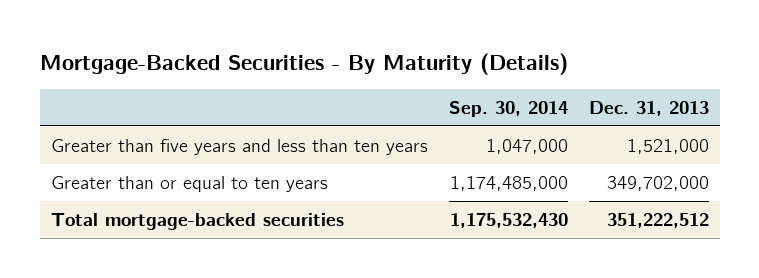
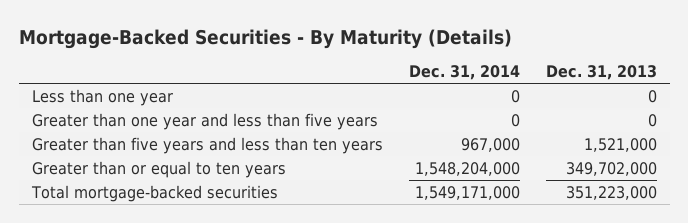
- | Sep. 30, 2014 | Dec. 31, 2013
+ | Dec. 31, 2014 | Dec. 31, 2013
+ Less than one year | 0 | 0
+ Greater than one year and less than five years | 0 | 0
- Total mortgage-backed securities | 1,175,532,430 | 351,222,512
+ Total mortgage-backed securities | 1,549,171,000 | 351,223,000

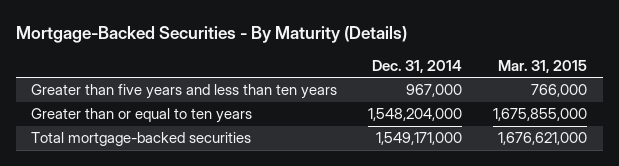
- | Dec. 31, 2014 | Dec. 31, 2013
+ | Dec. 31, 2014 | Mar. 31, 2015
- Less than one year | 0 | 0
- Greater than one year and less than five years | 0 | 0

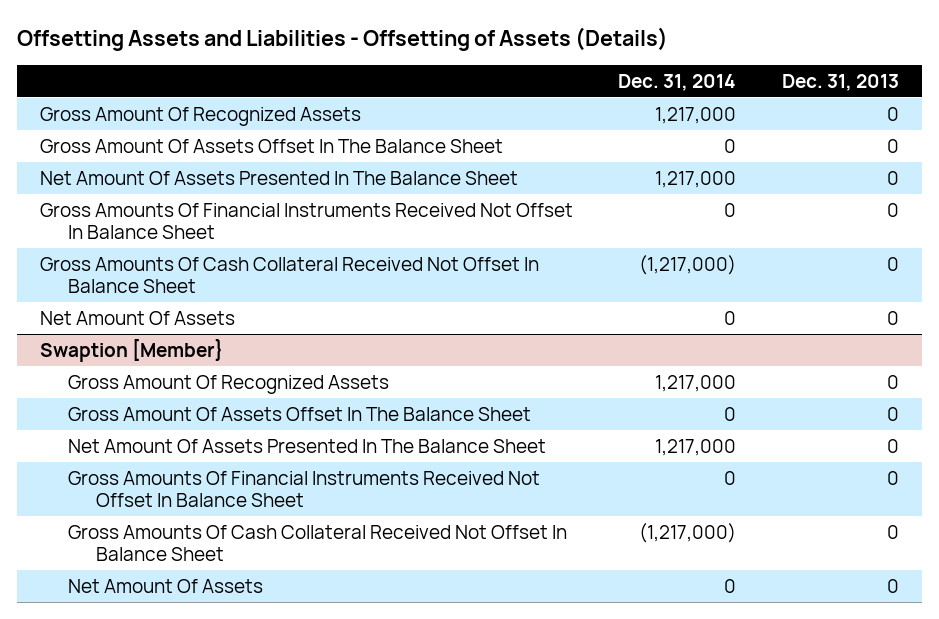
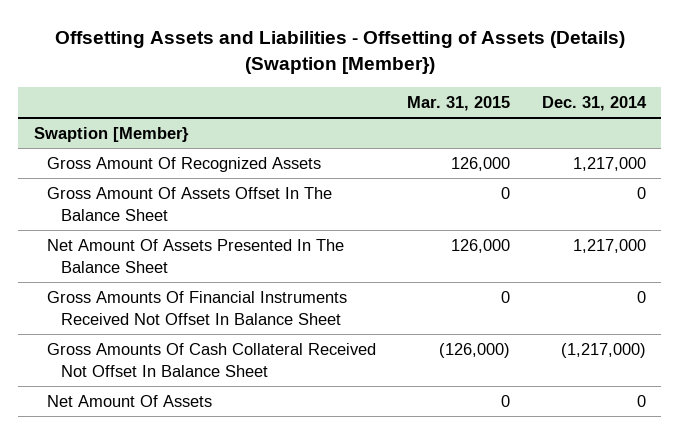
- Offsetting Assets and Liabilities - Offsetting of Assets (Details)
+ Offsetting Assets and Liabilities - Offsetting of Assets (Details) (Swaption [Member})
- | Dec. 31, 2014 | Dec. 31, 2013
+ | Mar. 31, 2015 | Dec. 31, 2014
- Gross Amount Of Recognized Assets | 1,217,000 | 0
- Gross Amount Of Assets Offset In The Balance Sheet | 0 | 0
- Net Amount Of Assets Presented In The Balance Sheet | 1,217,000 | 0
- Gross Amounts Of Financial Instruments Received Not Offset In Balance Sheet | 0 | 0
- Gross Amounts Of Cash Collateral Received Not Offset In Balance Sheet | (1,217,000) | 0
- Net Amount Of Assets | 0 | 0

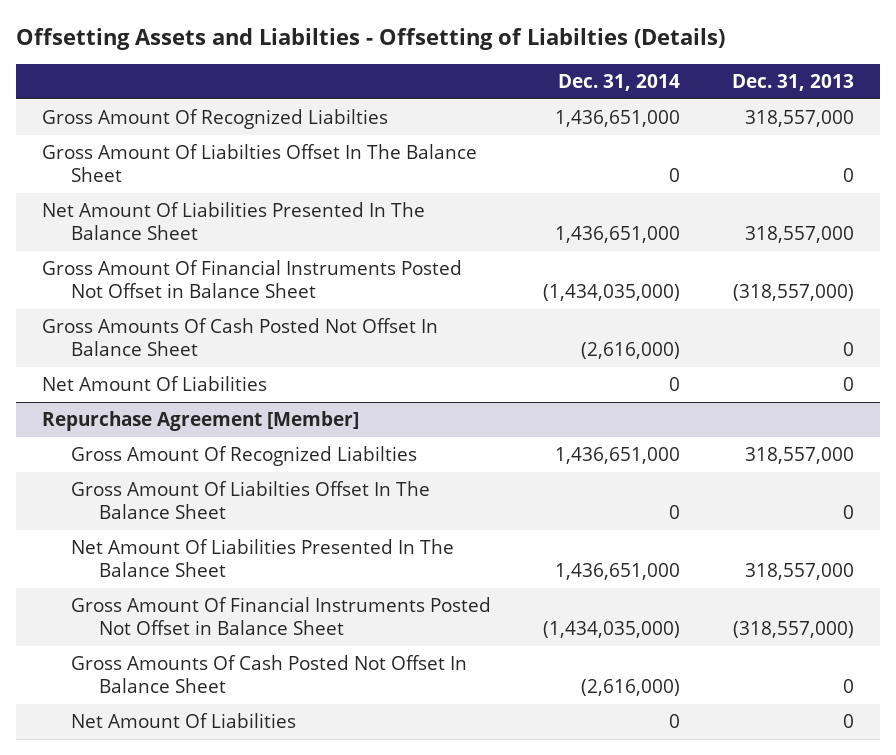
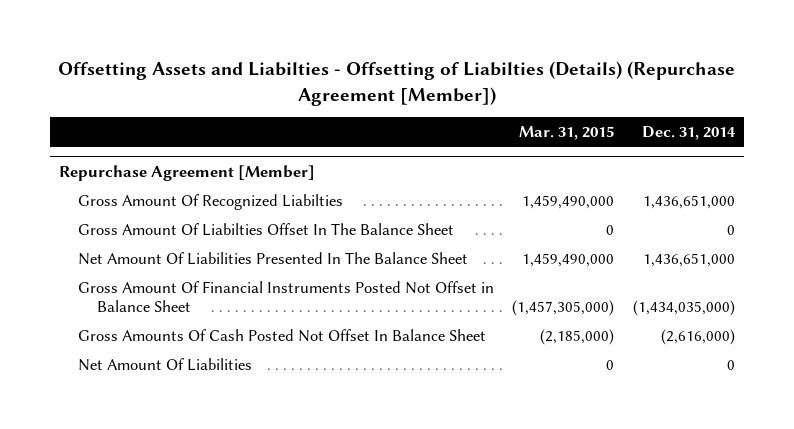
- Offsetting Assets and Liabilties - Offsetting of Liabilties (Details)
+ Offsetting Assets and Liabilties - Offsetting of Liabilties (Details) (Repurchase Agreement [Member])
- | Dec. 31, 2014 | Dec. 31, 2013
+ | Mar. 31, 2015 | Dec. 31, 2014
- Gross Amount Of Recognized Liabilties | 1,436,651,000 | 318,557,000
- Gross Amount Of Liabilties Offset In The Balance Sheet | 0 | 0
- Net Amount Of Liabilities Presented In The Balance Sheet | 1,436,651,000 | 318,557,000
- Gross Amount Of Financial Instruments Posted Not Offset in Balance Sheet | (1,434,035,000) | (318,557,000)
- Gross Amounts Of Cash Posted Not Offset In Balance Sheet | (2,616,000) | 0
- Net Amount Of Liabilities | 0 | 0

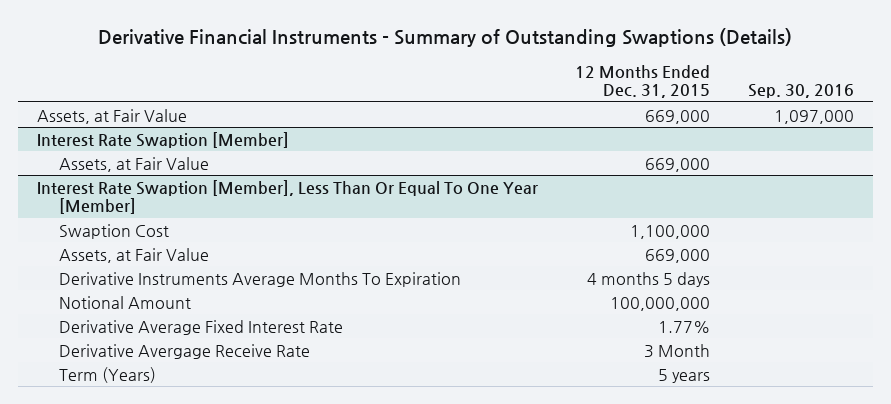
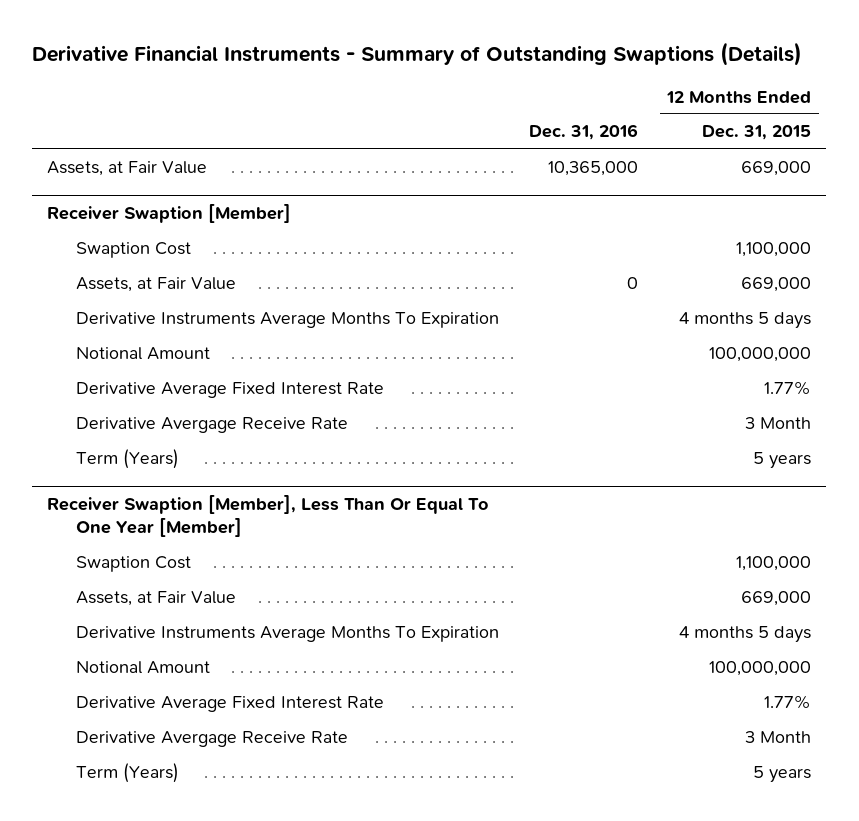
- | 12 Months Ended Dec. 31, 2015 | Sep. 30, 2016
+ | Dec. 31, 2016 | 12 Months Ended Dec. 31, 2015
- Interest Rate Swaption [Member]
+ Receiver Swaption [Member]
+ Swaption Cost | | 1,100,000
- Interest Rate Swaption [Member], Less Than Or Equal To One Year [Member]
+ Derivative Instruments Average Months To Expiration | | 4 months 5 days
+ Notional Amount | | 100,000,000
+ Derivative Average Fixed Interest Rate | | 1.77%
+ Derivative Avergage Receive Rate | | 3 Month
+ Term (Years) | | 5 years
+ Receiver Swaption [Member], Less Than Or Equal To One Year [Member]

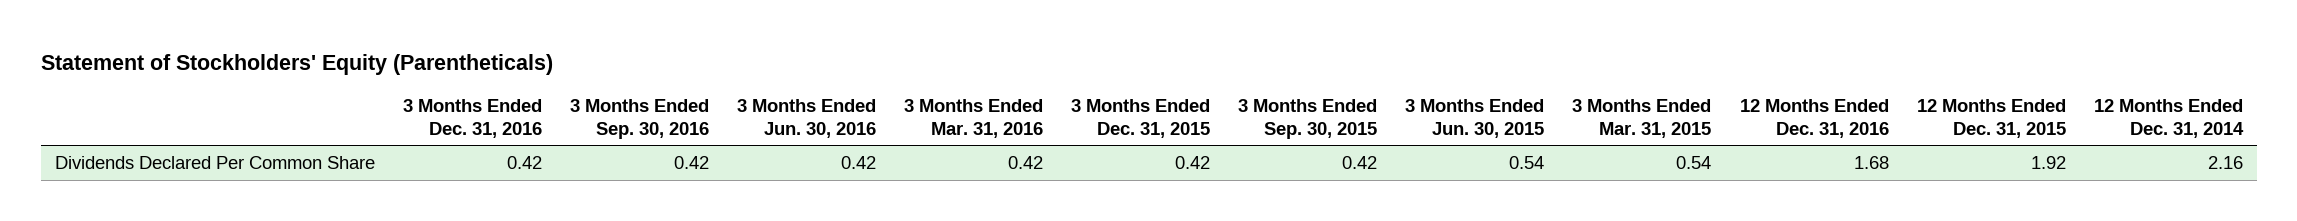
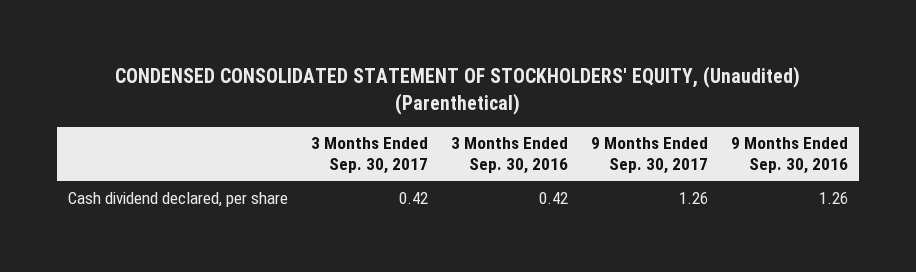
- Statement of Stockholders' Equity (Parentheticals)
+ CONDENSED CONSOLIDATED STATEMENT OF STOCKHOLDERS' EQUITY, (Unaudited) (Parenthetical)
- | 3 Months Ended Dec. 31, 2016 | 3 Months Ended Sep. 30, 2016 | 3 Months Ended Jun. 30, 2016 | 3 Months Ended Mar. 31, 2016 | 3 Months Ended Dec. 31, 2015 | 3 Months Ended Sep. 30, 2015 | 3 Months Ended Jun. 30, 2015 | 3 Months Ended Mar. 31, 2015 | 12 Months Ended Dec. 31, 2016 | 12 Months Ended Dec. 31, 2015 | 12 Months Ended Dec. 31, 2014
+ | 3 Months Ended Sep. 30, 2017 | 3 Months Ended Sep. 30, 2016 | 9 Months Ended Sep. 30, 2017 | 9 Months Ended Sep. 30, 2016
- Dividends Declared Per Common Share | 0.42 | 0.42 | 0.42 | 0.42 | 0.42 | 0.42 | 0.54 | 0.54 | 1.68 | 1.92 | 2.16
+ Cash dividend declared, per share | 0.42 | 0.42 | 1.26 | 1.26

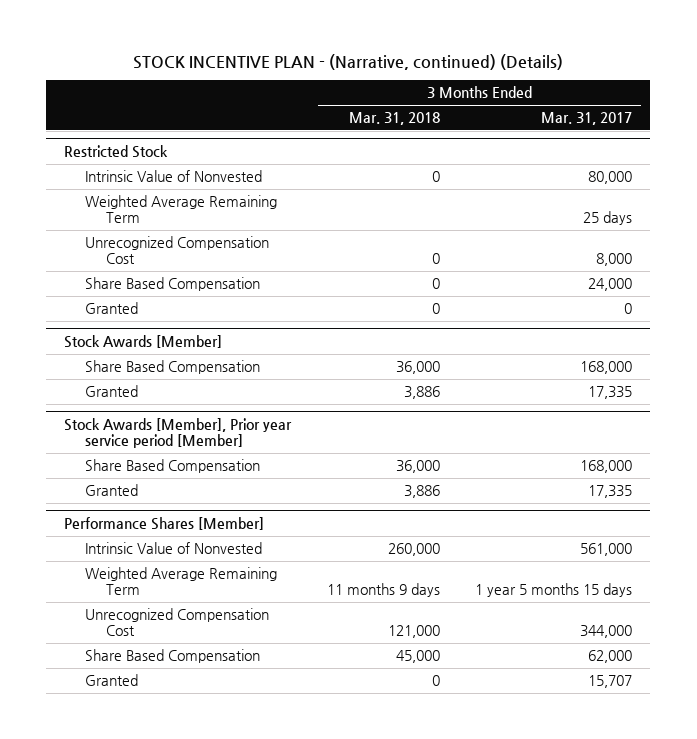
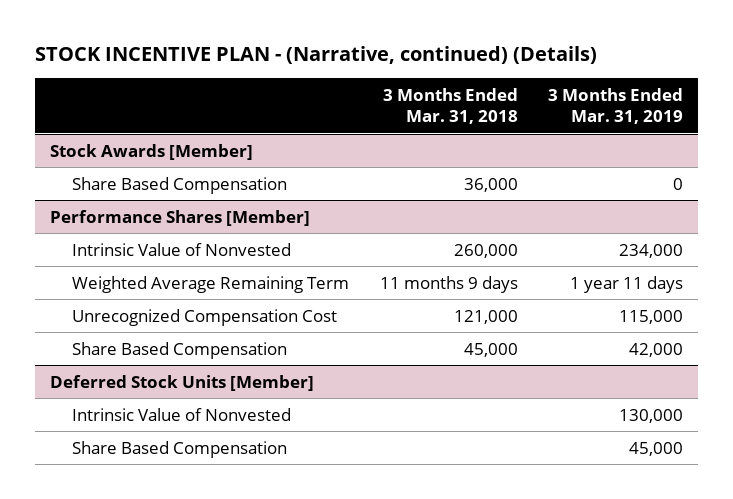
- | 3 Months Ended Mar. 31, 2018 | 3 Months Ended Mar. 31, 2017
+ | 3 Months Ended Mar. 31, 2018 | 3 Months Ended Mar. 31, 2019
- Restricted Stock
- Intrinsic Value of Nonvested | 0 | 80,000
- Weighted Average Remaining Term | | 25 days
- Unrecognized Compensation Cost | 0 | 8,000
- Share Based Compensation | 0 | 24,000
- Granted | 0 | 0
@ Stock Awards [Member]
- Granted | 3,886 | 17,335
- Stock Awards [Member], Prior year service period [Member]
- Share Based Compensation | 36,000 | 168,000
- Granted | 3,886 | 17,335
@ Performance Shares [Member]
- Granted | 0 | 15,707
+ Deferred Stock Units [Member]
+ Intrinsic Value of Nonvested | | 130,000
+ Share Based Compensation | | 45,000

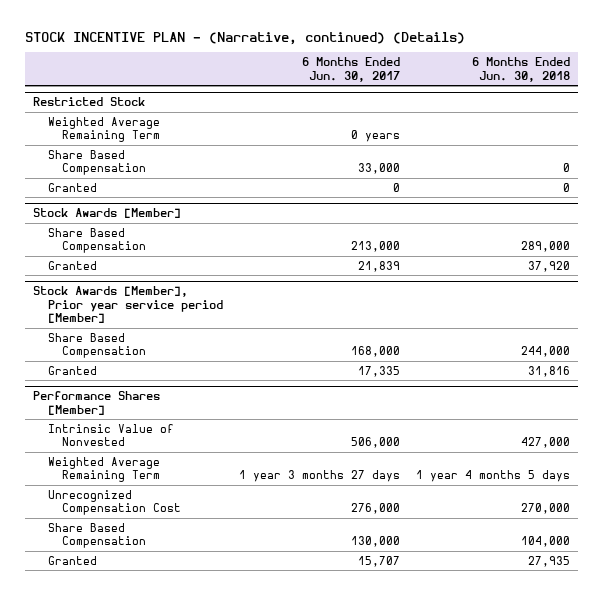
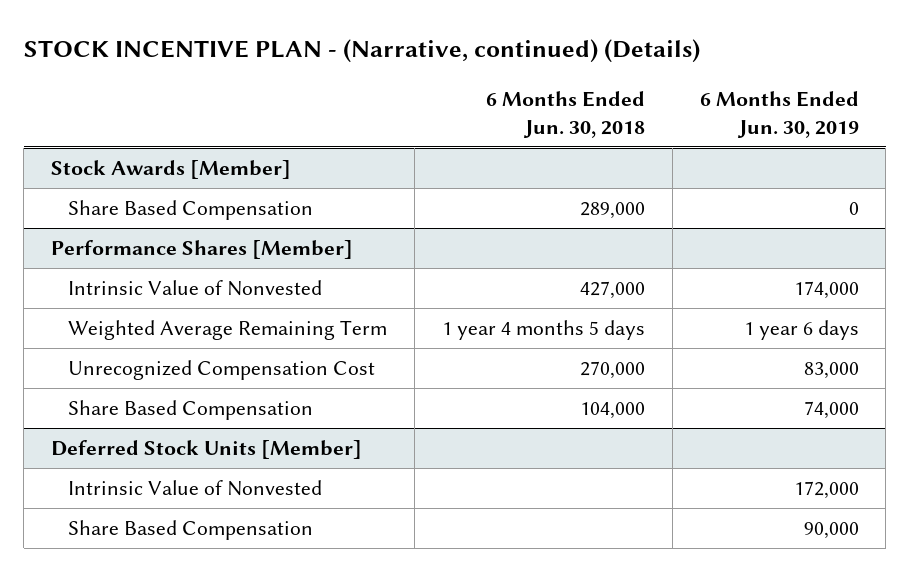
- | 6 Months Ended Jun. 30, 2017 | 6 Months Ended Jun. 30, 2018
+ | 6 Months Ended Jun. 30, 2018 | 6 Months Ended Jun. 30, 2019
- Restricted Stock
- Weighted Average Remaining Term | 0 years |
- Share Based Compensation | 33,000 | 0
- Granted | 0 | 0
@ Stock Awards [Member]
- Granted | 21,839 | 37,920
- Stock Awards [Member], Prior year service period [Member]
- Share Based Compensation | 168,000 | 244,000
- Granted | 17,335 | 31,816
@ Performance Shares [Member]
- Granted | 15,707 | 27,935
+ Deferred Stock Units [Member]
+ Intrinsic Value of Nonvested | | 172,000
+ Share Based Compensation | | 90,000

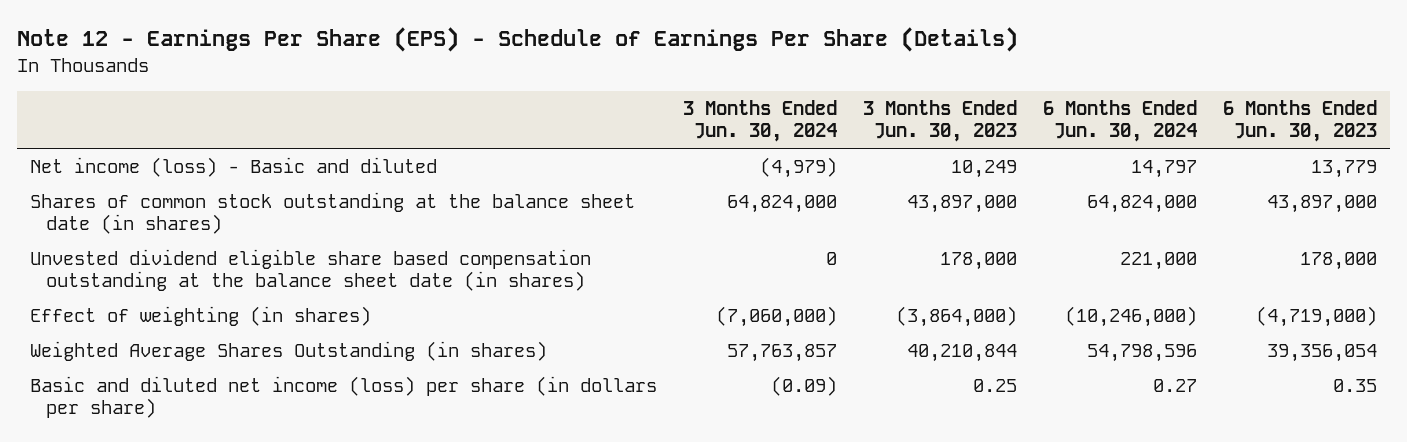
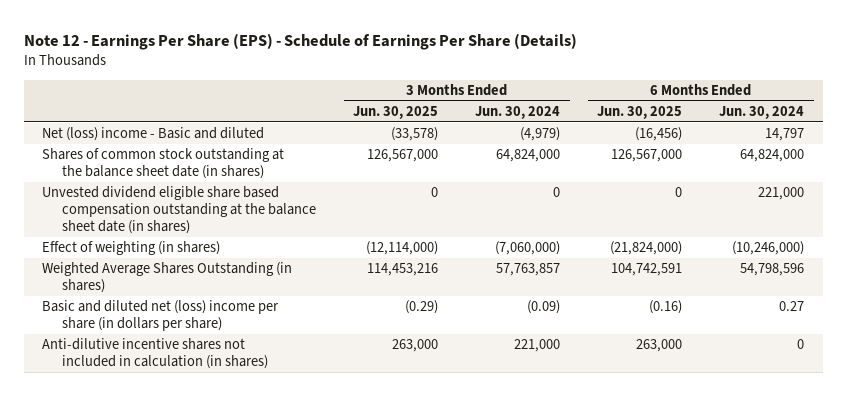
- | 3 Months Ended Jun. 30, 2024 | 3 Months Ended Jun. 30, 2023 | 6 Months Ended Jun. 30, 2024 | 6 Months Ended Jun. 30, 2023
+ | 3 Months Ended Jun. 30, 2025 | 3 Months Ended Jun. 30, 2024 | 6 Months Ended Jun. 30, 2025 | 6 Months Ended Jun. 30, 2024
- Net income (loss) - Basic and diluted | (4,979) | 10,249 | 14,797 | 13,779
+ Net (loss) income - Basic and diluted | (33,578) | (4,979) | (16,456) | 14,797
- Basic and diluted net income (loss) per share (in dollars per share) | (0.09) | 0.25 | 0.27 | 0.35
+ Basic and diluted net (loss) income per share (in dollars per share) | (0.29) | (0.09) | (0.16) | 0.27
+ Anti-dilutive incentive shares not included in calculation (in shares) | 263,000 | 221,000 | 263,000 | 0

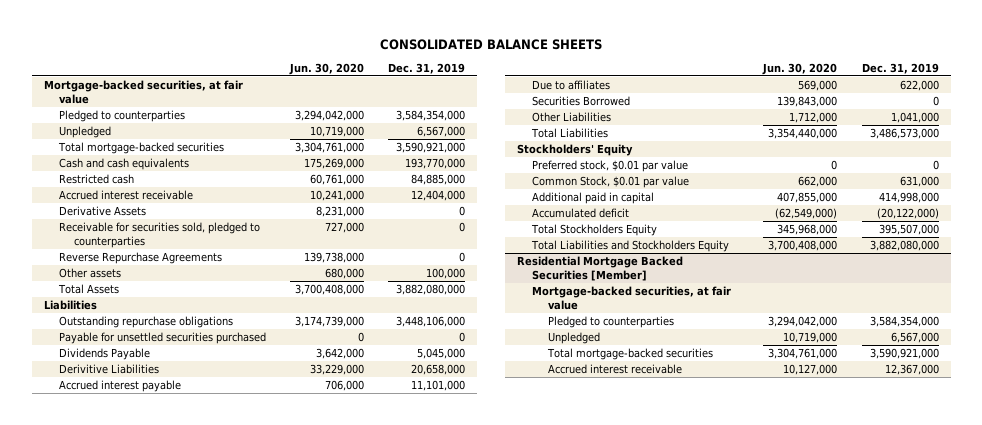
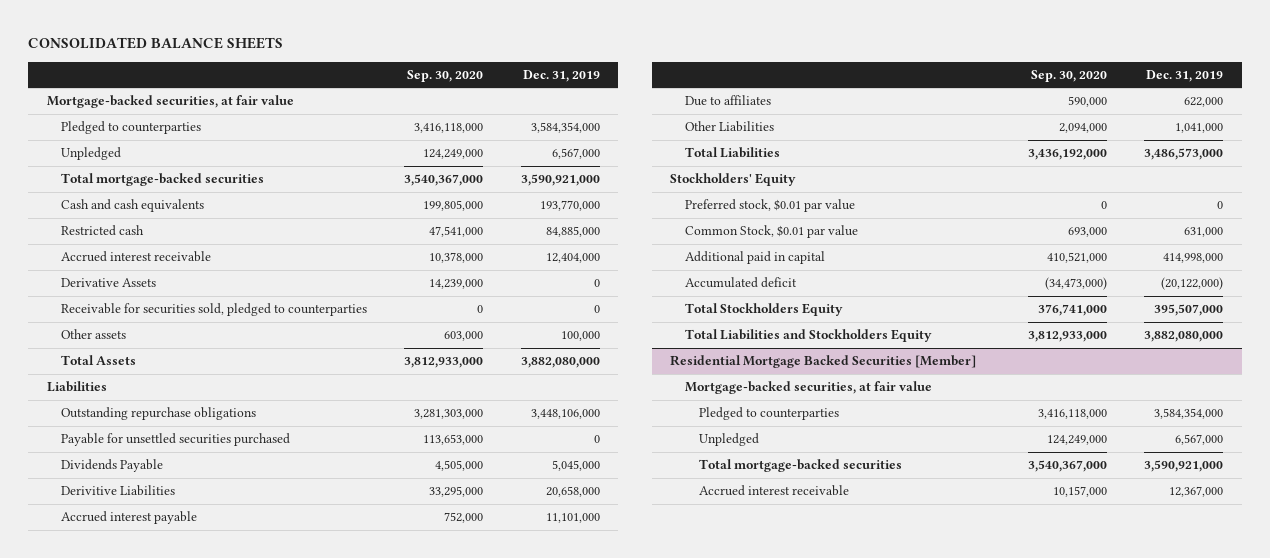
- | Jun. 30, 2020 | Dec. 31, 2019
+ | Sep. 30, 2020 | Dec. 31, 2019
- Reverse Repurchase Agreements | 139,738,000 | 0
- Securities Borrowed | 139,843,000 | 0

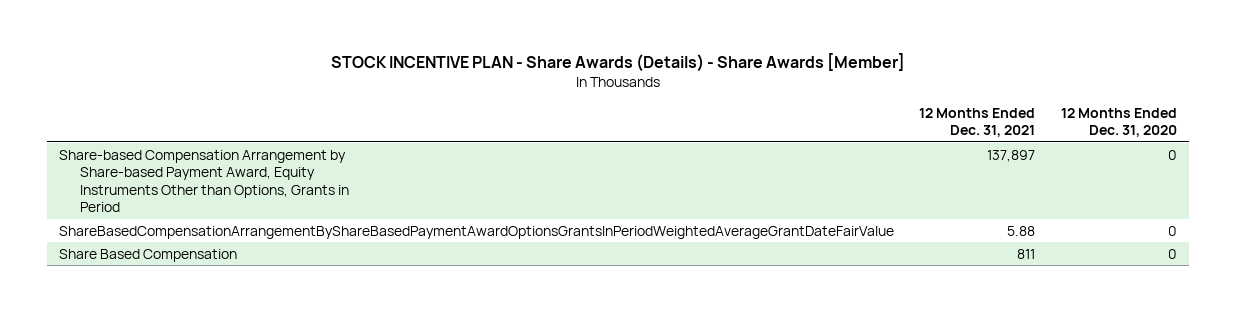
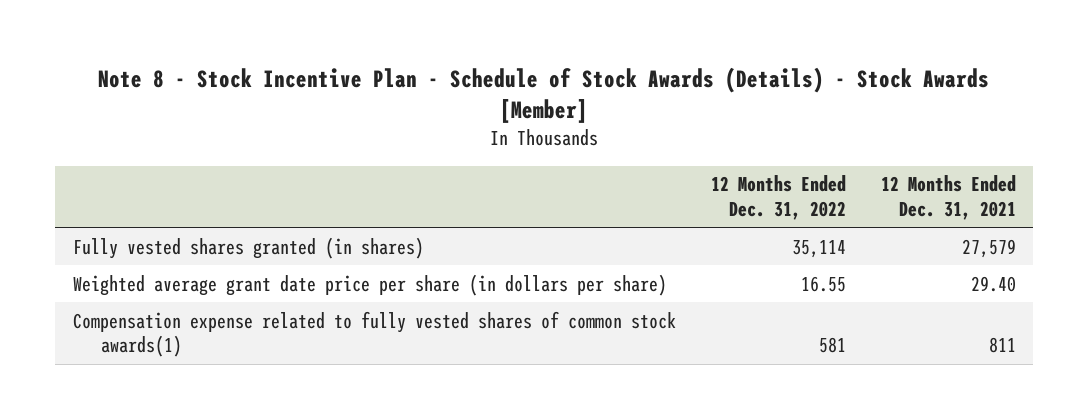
- STOCK INCENTIVE PLAN - Share Awards (Details) - Share Awards [Member]
+ Note 8 - Stock Incentive Plan - Schedule of Stock Awards (Details) - Stock Awards [Member]
- | 12 Months Ended Dec. 31, 2021 | 12 Months Ended Dec. 31, 2020
+ | 12 Months Ended Dec. 31, 2022 | 12 Months Ended Dec. 31, 2021
- Share-based Compensation Arrangement by Share-based Payment Award, Equity Instruments Other than Options, Grants in Period | 137,897 | 0
- ShareBasedCompensationArrangementByShareBasedPaymentAwardOptionsGrantsInPeriodWeightedAverageGrantDateFairValue | 5.88 | 0
- Share Based Compensation | 811 | 0
+ Fully vested shares granted (in shares) | 35,114 | 27,579
+ Weighted average grant date price per share (in dollars per share) | 16.55 | 29.40
+ Compensation expense related to fully vested shares of common stock awards(1) | 581 | 811

